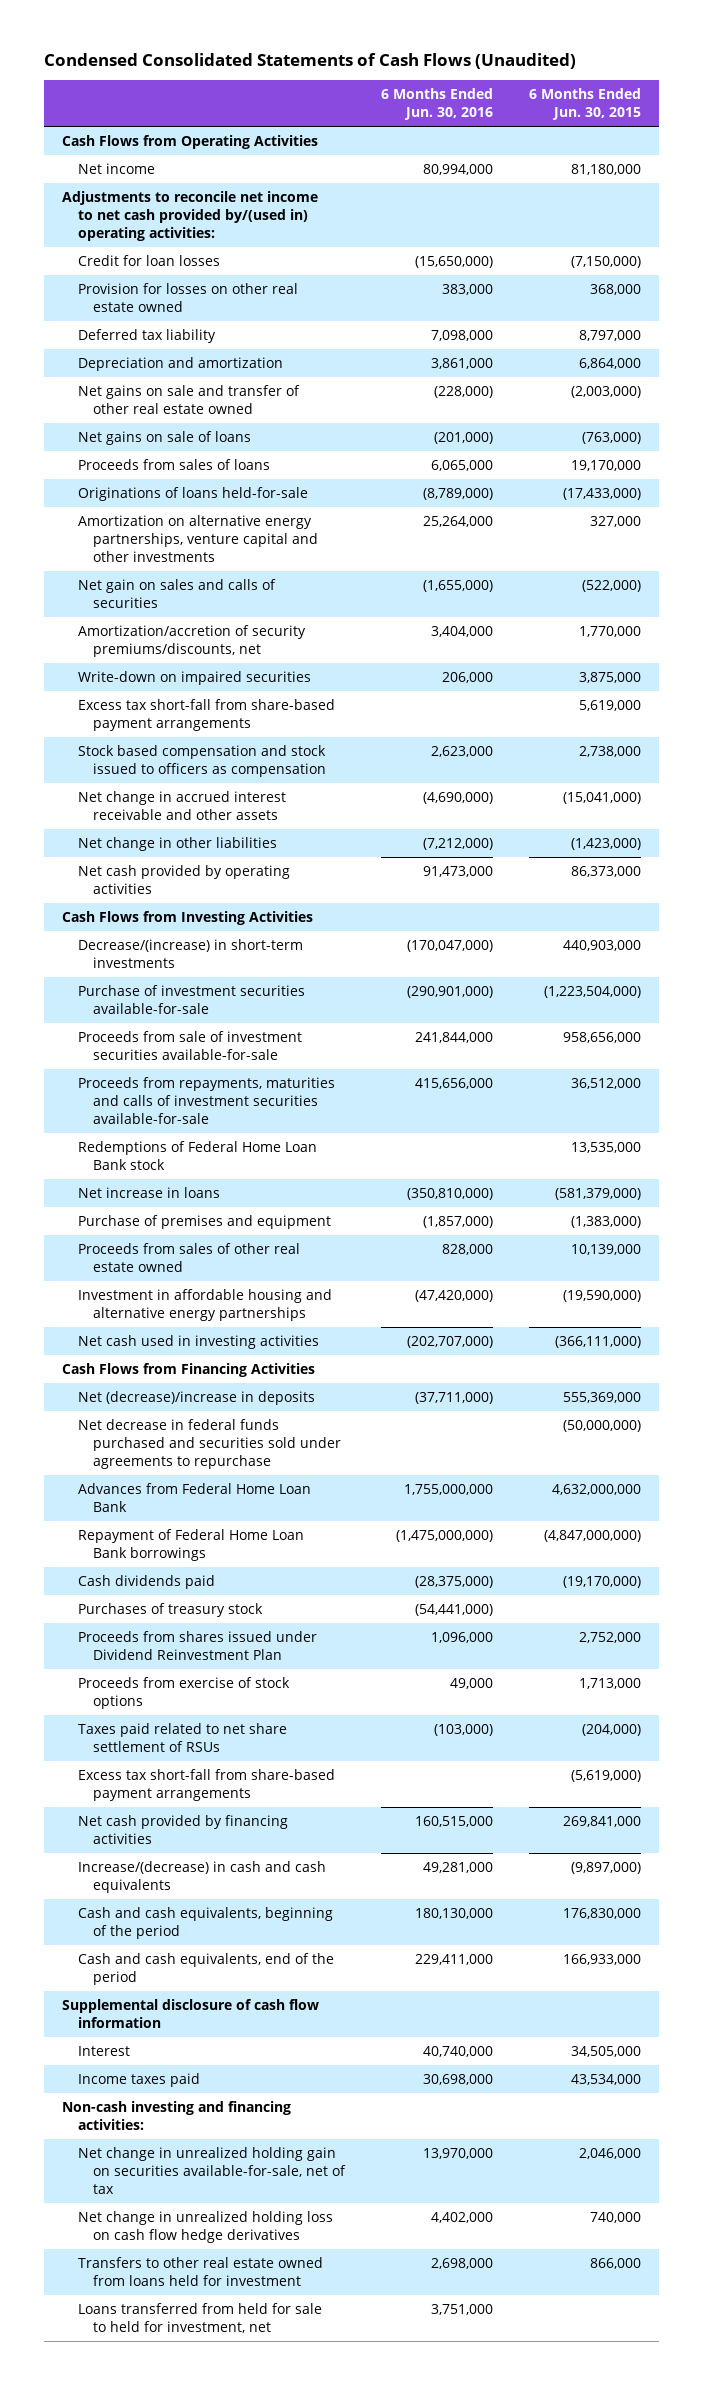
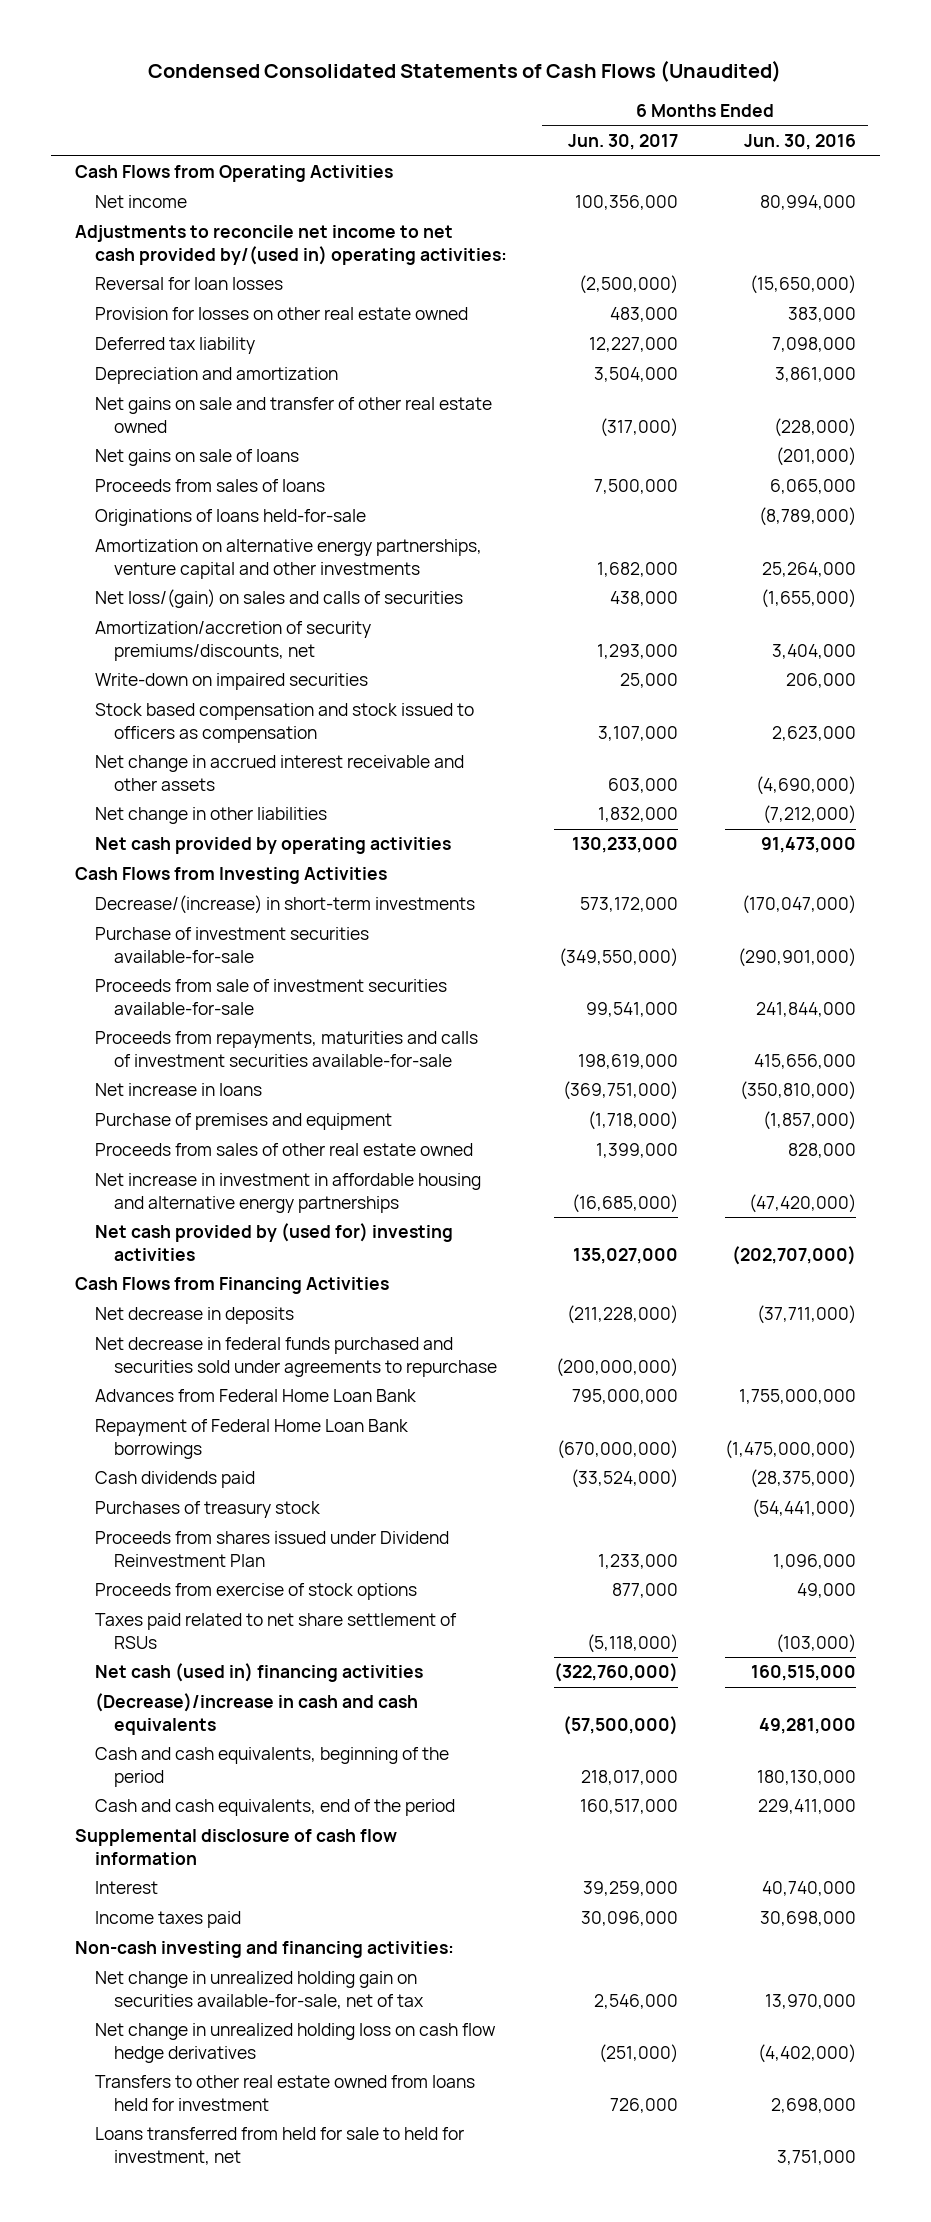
- | 6 Months Ended Jun. 30, 2016 | 6 Months Ended Jun. 30, 2015
+ | 6 Months Ended Jun. 30, 2017 | 6 Months Ended Jun. 30, 2016
- Credit for loan losses | (15,650,000) | (7,150,000)
+ Reversal for loan losses | (2,500,000) | (15,650,000)
- Net gain on sales and calls of securities | (1,655,000) | (522,000)
+ Net loss/(gain) on sales and calls of securities | 438,000 | (1,655,000)
- Excess tax short-fall from share-based payment arrangements | | 5,619,000
- Redemptions of Federal Home Loan Bank stock | | 13,535,000
- Investment in affordable housing and alternative energy partnerships | (47,420,000) | (19,590,000)
- Net cash used in investing activities | (202,707,000) | (366,111,000)
+ Net increase in investment in affordable housing and alternative energy partnerships | (16,685,000) | (47,420,000)
+ Net cash provided by (used for) investing activities | 135,027,000 | (202,707,000)
- Net (decrease)/increase in deposits | (37,711,000) | 555,369,000
+ Net decrease in deposits | (211,228,000) | (37,711,000)
- Excess tax short-fall from share-based payment arrangements | | (5,619,000)
- Net cash provided by financing activities | 160,515,000 | 269,841,000
- Increase/(decrease) in cash and cash equivalents | 49,281,000 | (9,897,000)
+ Net cash (used in) financing activities | (322,760,000) | 160,515,000
+ (Decrease)/increase in cash and cash equivalents | (57,500,000) | 49,281,000
- Net change in unrealized holding loss on cash flow hedge derivatives | 4,402,000 | 740,000
+ Net change in unrealized holding loss on cash flow hedge derivatives | (251,000) | (4,402,000)

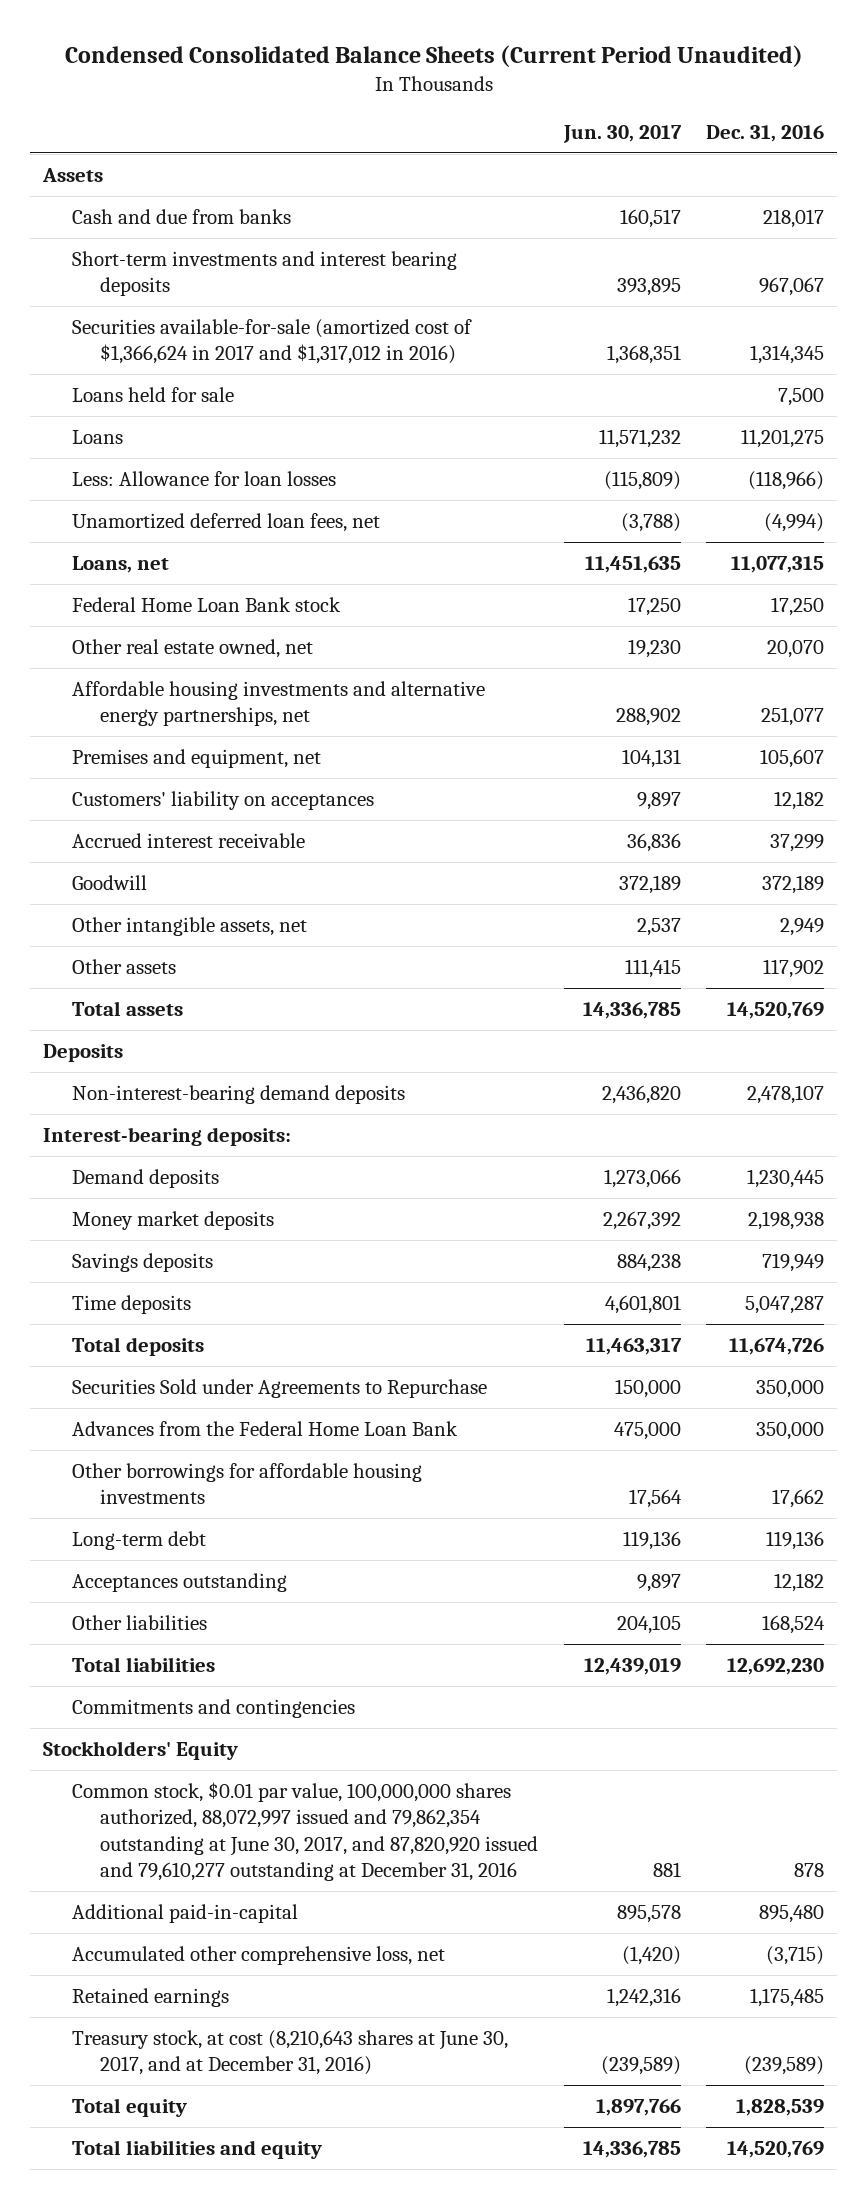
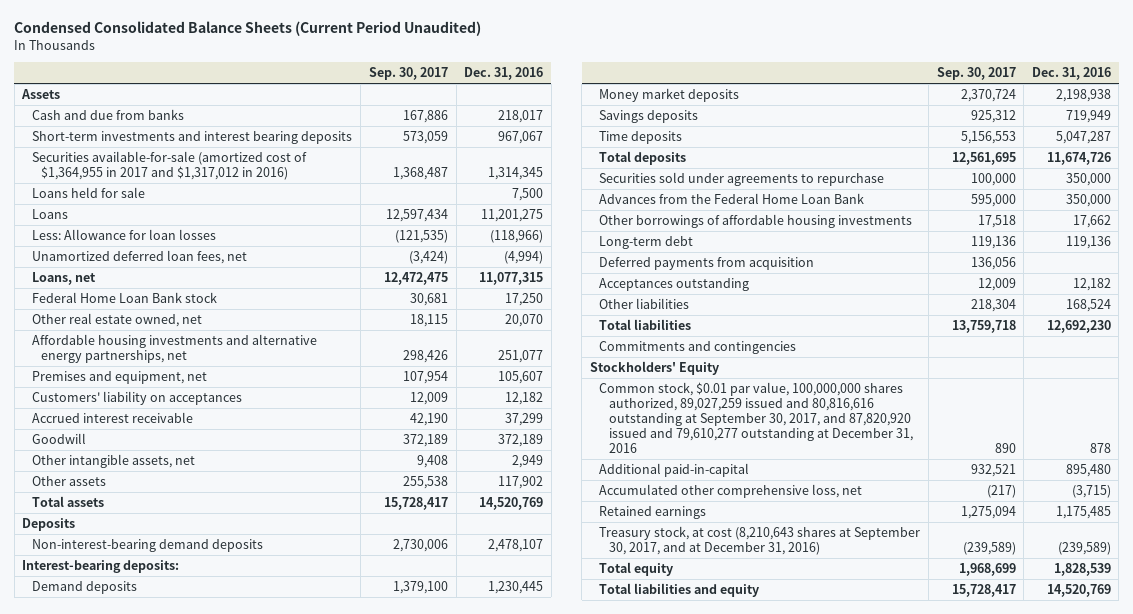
- | Jun. 30, 2017 | Dec. 31, 2016
+ | Sep. 30, 2017 | Dec. 31, 2016
- Securities available-for-sale (amortized cost of $1,366,624 in 2017 and $1,317,012 in 2016) | 1,368,351 | 1,314,345
+ Securities available-for-sale (amortized cost of $1,364,955 in 2017 and $1,317,012 in 2016) | 1,368,487 | 1,314,345
- Securities Sold under Agreements to Repurchase | 150,000 | 350,000
+ Securities sold under agreements to repurchase | 100,000 | 350,000
- Other borrowings for affordable housing investments | 17,564 | 17,662
+ Other borrowings of affordable housing investments | 17,518 | 17,662
+ Deferred payments from acquisition | 136,056 |
- Common stock, $0.01 par value, 100,000,000 shares authorized, 88,072,997 issued and 79,862,354 outstanding at June 30, 2017, and 87,820,920 issued and 79,610,277 outstanding at December 31, 2016 | 881 | 878
+ Common stock, $0.01 par value, 100,000,000 shares authorized, 89,027,259 issued and 80,816,616 outstanding at September 30, 2017, and 87,820,920 issued and 79,610,277 outstanding at December 31, 2016 | 890 | 878
- Treasury stock, at cost (8,210,643 shares at June 30, 2017, and at December 31, 2016) | (239,589) | (239,589)
+ Treasury stock, at cost (8,210,643 shares at September 30, 2017, and at December 31, 2016) | (239,589) | (239,589)

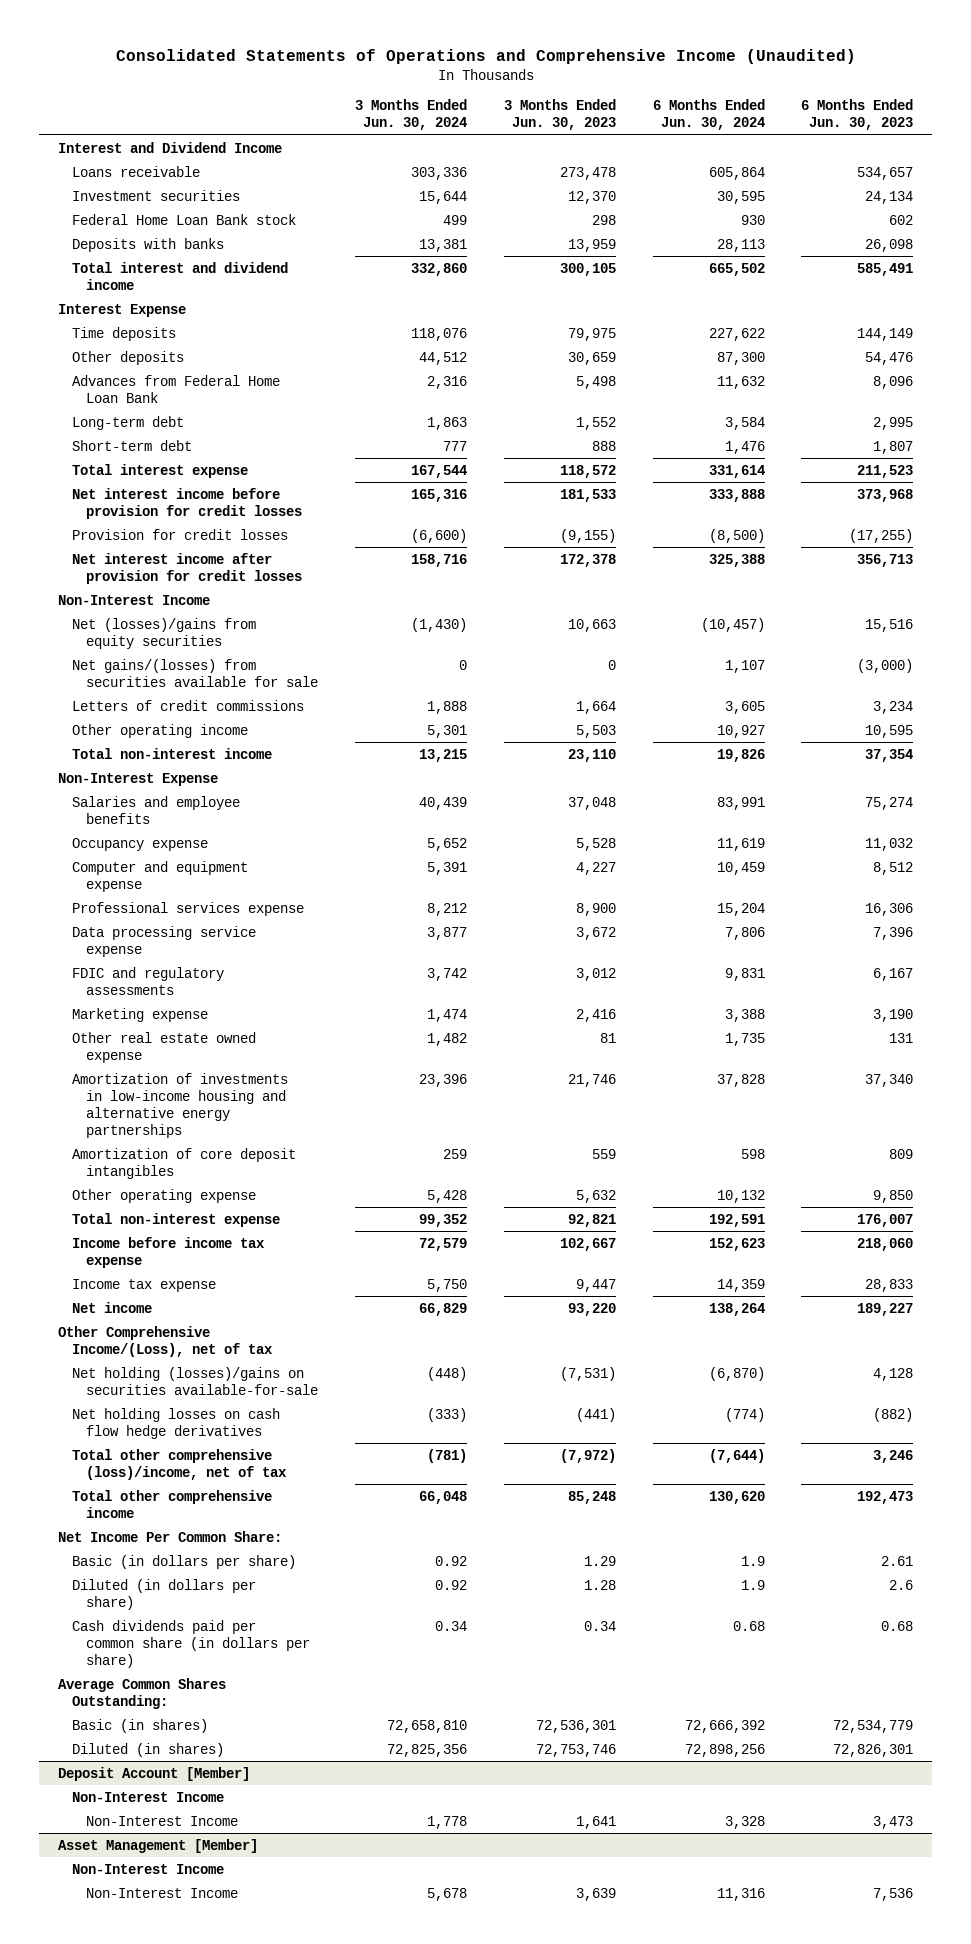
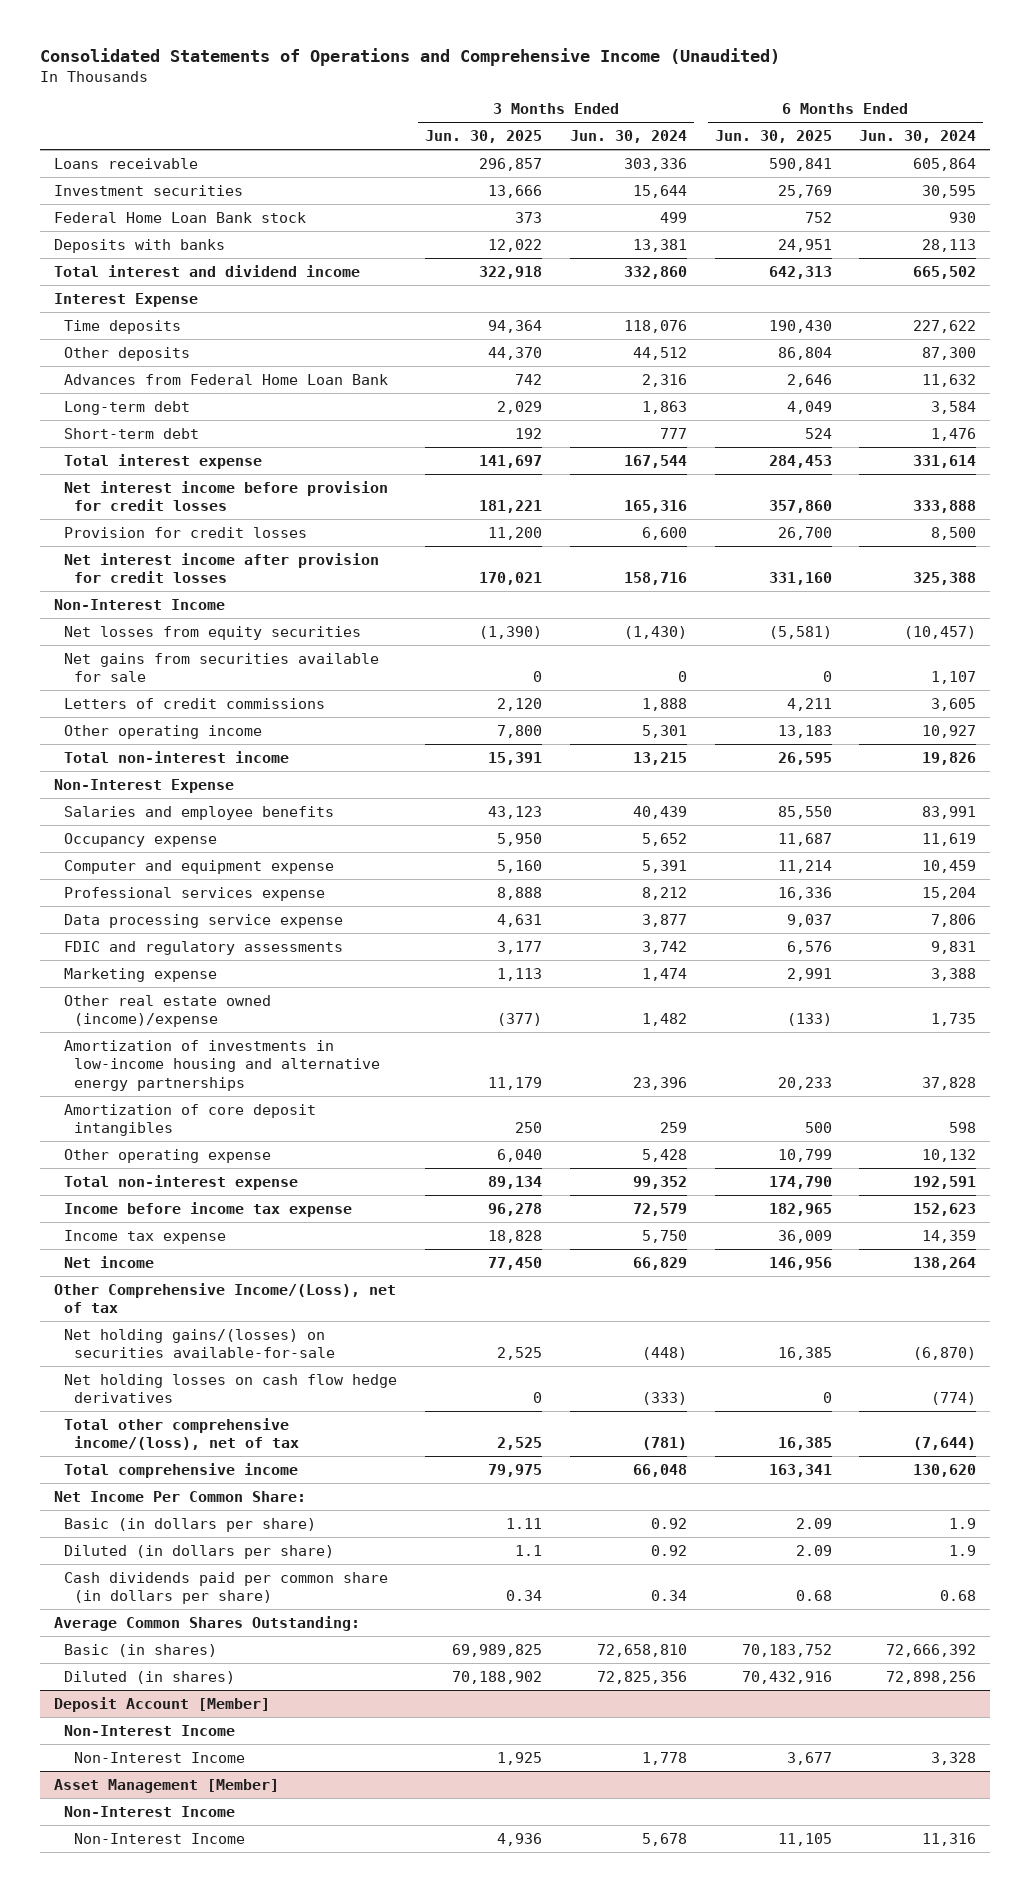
- | 3 Months Ended Jun. 30, 2024 | 3 Months Ended Jun. 30, 2023 | 6 Months Ended Jun. 30, 2024 | 6 Months Ended Jun. 30, 2023
+ | 3 Months Ended Jun. 30, 2025 | 3 Months Ended Jun. 30, 2024 | 6 Months Ended Jun. 30, 2025 | 6 Months Ended Jun. 30, 2024
- Interest and Dividend Income
- Provision for credit losses | (6,600) | (9,155) | (8,500) | (17,255)
+ Provision for credit losses | 11,200 | 6,600 | 26,700 | 8,500
- Net (losses)/gains from equity securities | (1,430) | 10,663 | (10,457) | 15,516
- Net gains/(losses) from securities available for sale | 0 | 0 | 1,107 | (3,000)
+ Net losses from equity securities | (1,390) | (1,430) | (5,581) | (10,457)
+ Net gains from securities available for sale | 0 | 0 | 0 | 1,107
- Other real estate owned expense | 1,482 | 81 | 1,735 | 131
+ Other real estate owned (income)/expense | (377) | 1,482 | (133) | 1,735
- Net holding (losses)/gains on securities available-for-sale | (448) | (7,531) | (6,870) | 4,128
+ Net holding gains/(losses) on securities available-for-sale | 2,525 | (448) | 16,385 | (6,870)
- Total other comprehensive (loss)/income, net of tax | (781) | (7,972) | (7,644) | 3,246
- Total other comprehensive income | 66,048 | 85,248 | 130,620 | 192,473
+ Total other comprehensive income/(loss), net of tax | 2,525 | (781) | 16,385 | (7,644)
+ Total comprehensive income | 79,975 | 66,048 | 163,341 | 130,620

